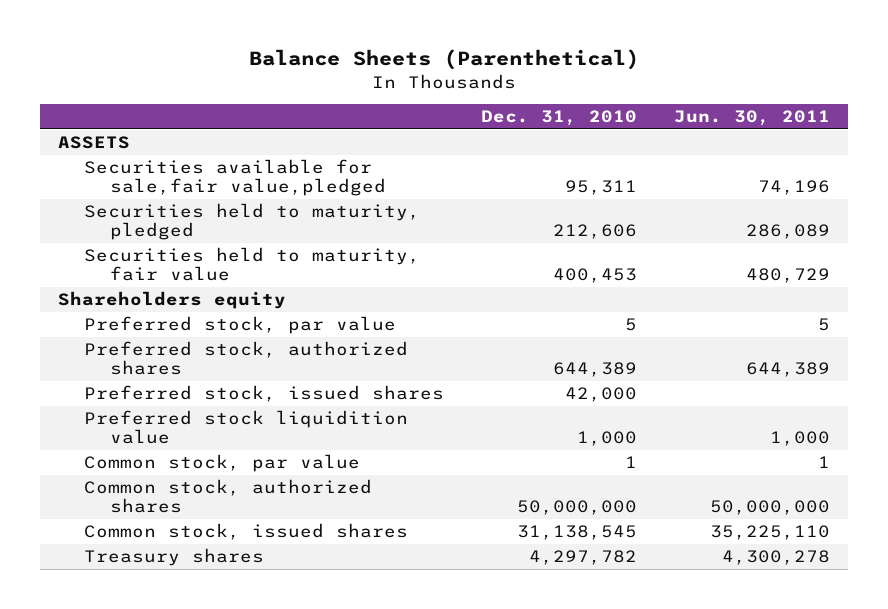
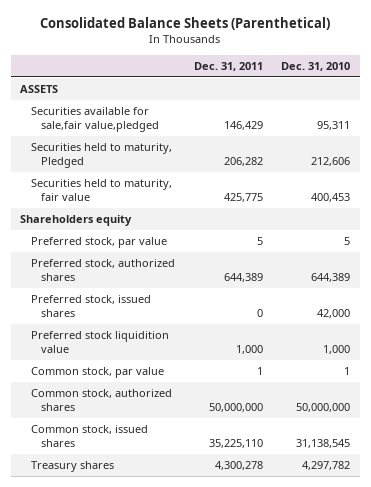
- Balance Sheets (Parenthetical)
+ Consolidated Balance Sheets (Parenthetical)
- | Dec. 31, 2010 | Jun. 30, 2011
+ | Dec. 31, 2011 | Dec. 31, 2010
- Securities held to maturity, pledged | 212,606 | 286,089
+ Securities held to maturity, Pledged | 206,282 | 212,606

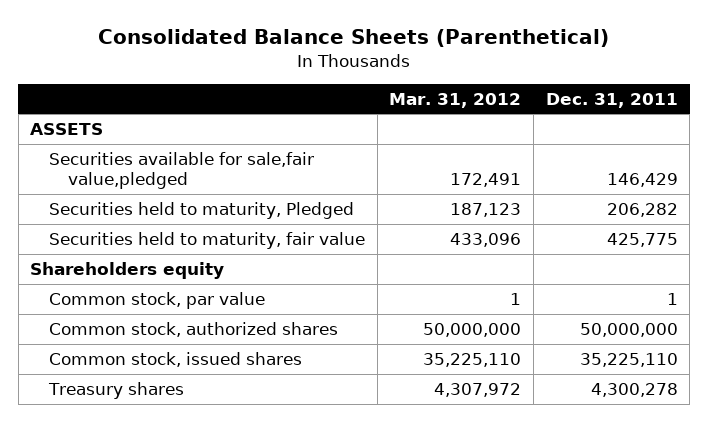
- | Dec. 31, 2011 | Dec. 31, 2010
+ | Mar. 31, 2012 | Dec. 31, 2011
- Preferred stock, par value | 5 | 5
- Preferred stock, authorized shares | 644,389 | 644,389
- Preferred stock, issued shares | 0 | 42,000
- Preferred stock liquidition value | 1,000 | 1,000

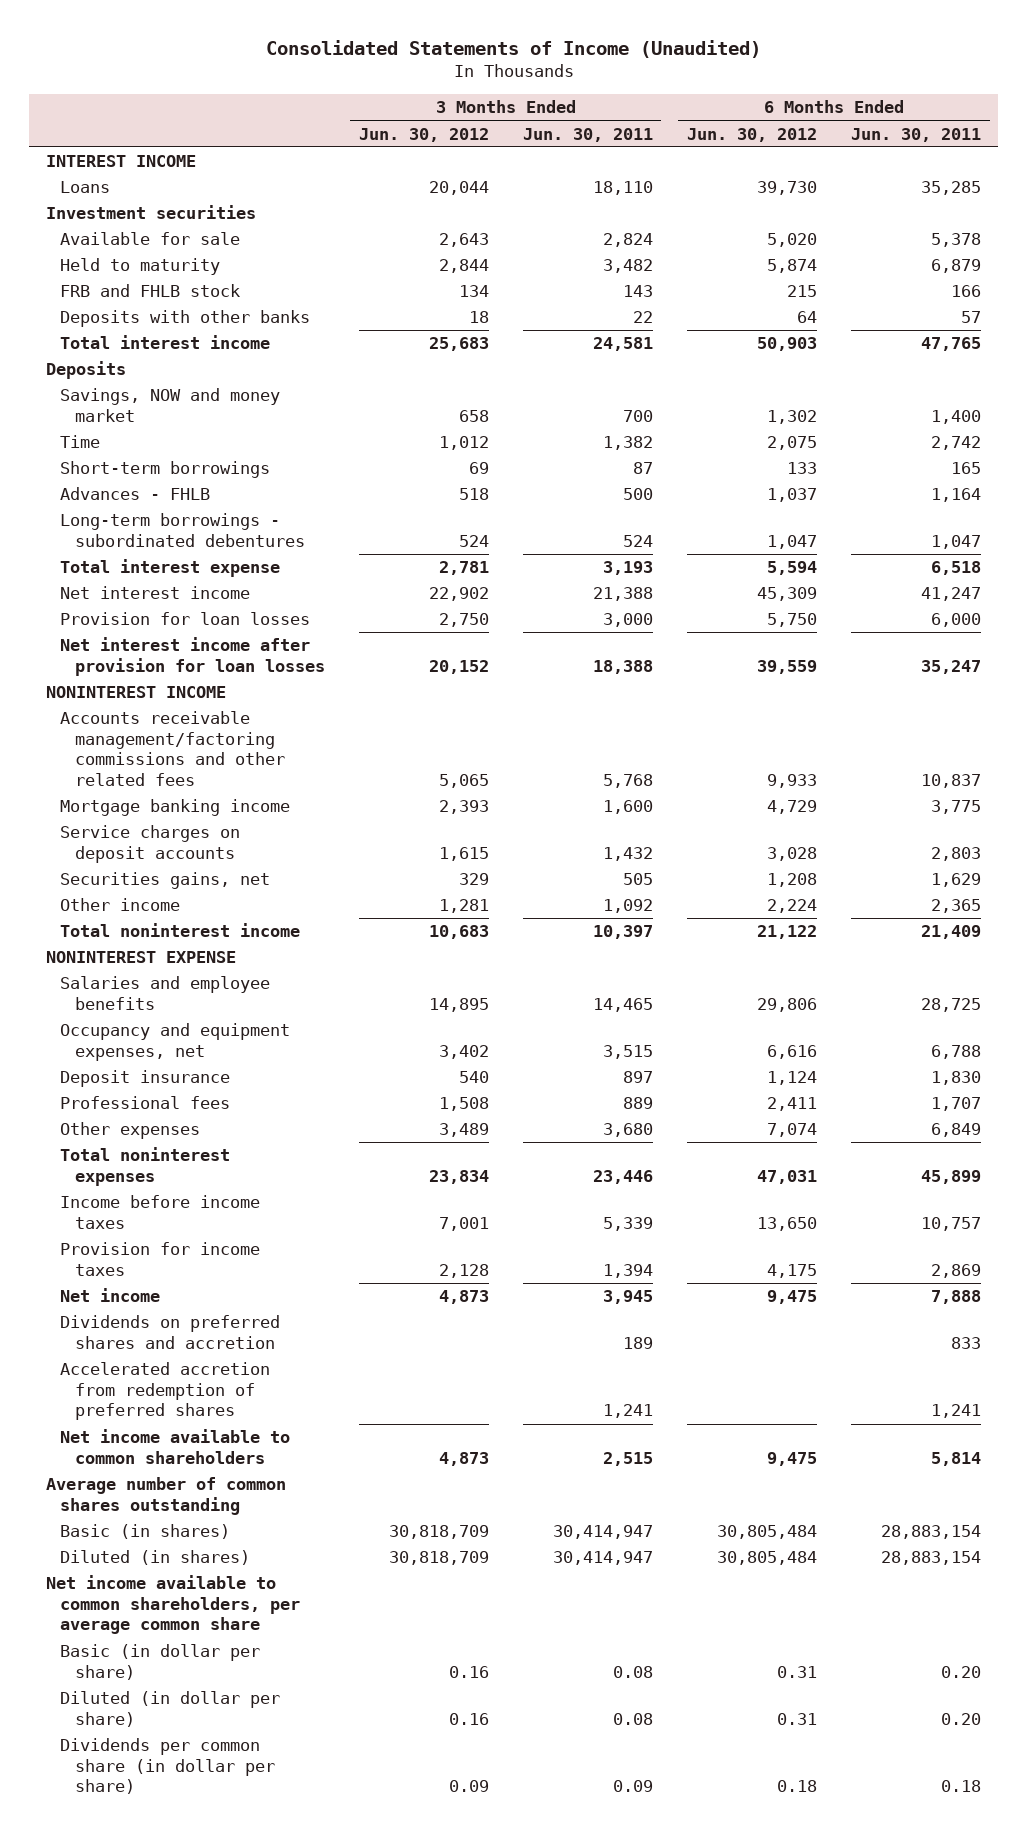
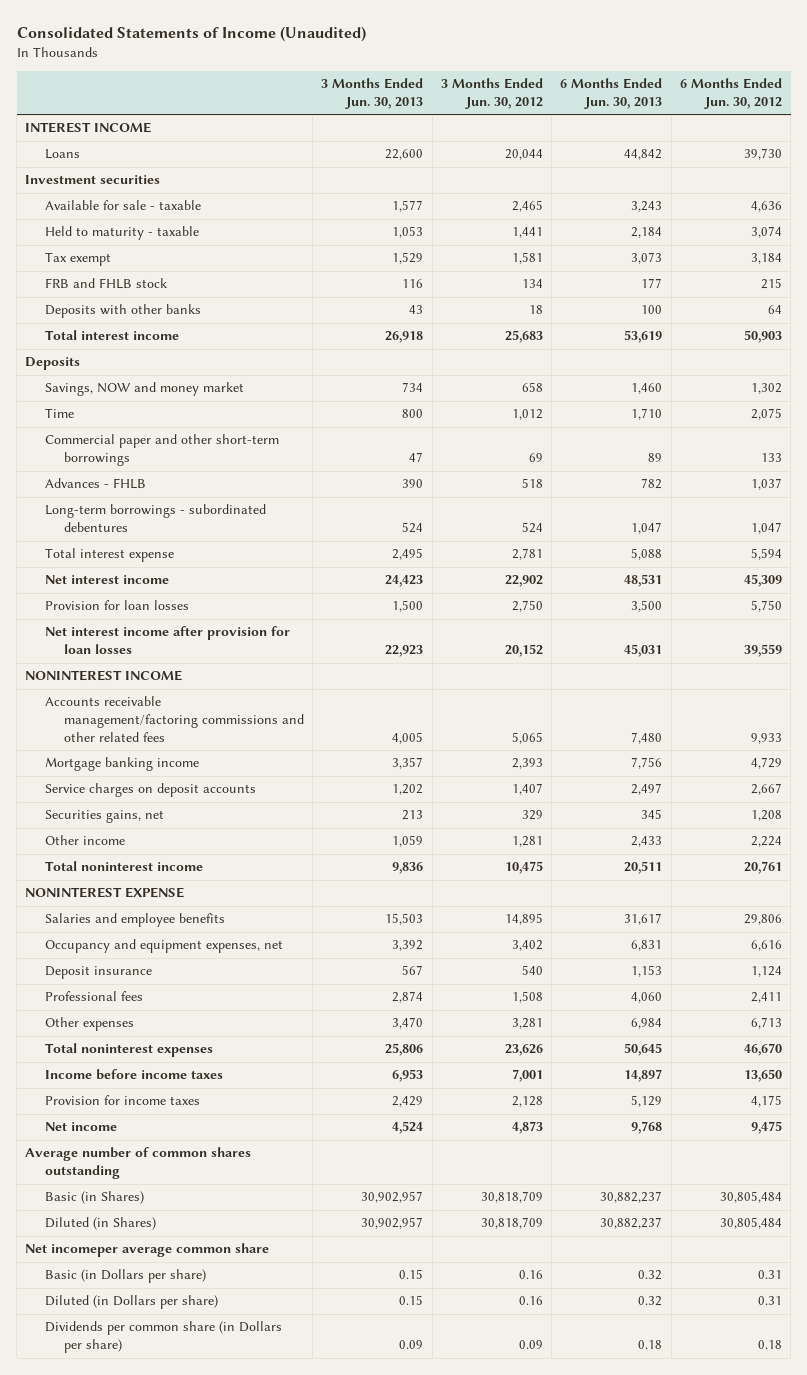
- | 3 Months Ended Jun. 30, 2012 | 3 Months Ended Jun. 30, 2011 | 6 Months Ended Jun. 30, 2012 | 6 Months Ended Jun. 30, 2011
+ | 3 Months Ended Jun. 30, 2013 | 3 Months Ended Jun. 30, 2012 | 6 Months Ended Jun. 30, 2013 | 6 Months Ended Jun. 30, 2012
- Available for sale | 2,643 | 2,824 | 5,020 | 5,378
- Held to maturity | 2,844 | 3,482 | 5,874 | 6,879
+ Available for sale - taxable | 1,577 | 2,465 | 3,243 | 4,636
+ Held to maturity - taxable | 1,053 | 1,441 | 2,184 | 3,074
+ Tax exempt | 1,529 | 1,581 | 3,073 | 3,184
- Short-term borrowings | 69 | 87 | 133 | 165
+ Commercial paper and other short-term borrowings | 47 | 69 | 89 | 133
- Service charges on deposit accounts | 1,615 | 1,432 | 3,028 | 2,803
+ Service charges on deposit accounts | 1,202 | 1,407 | 2,497 | 2,667
- Total noninterest income | 10,683 | 10,397 | 21,122 | 21,409
+ Total noninterest income | 9,836 | 10,475 | 20,511 | 20,761
- Other expenses | 3,489 | 3,680 | 7,074 | 6,849
- Total noninterest expenses | 23,834 | 23,446 | 47,031 | 45,899
+ Other expenses | 3,470 | 3,281 | 6,984 | 6,713
+ Total noninterest expenses | 25,806 | 23,626 | 50,645 | 46,670
- Dividends on preferred shares and accretion | | 189 | | 833
- Accelerated accretion from redemption of preferred shares | | 1,241 | | 1,241
- Net income available to common shareholders | 4,873 | 2,515 | 9,475 | 5,814
- Basic (in shares) | 30,818,709 | 30,414,947 | 30,805,484 | 28,883,154
- Diluted (in shares) | 30,818,709 | 30,414,947 | 30,805,484 | 28,883,154
- Net income available to common shareholders, per average common share
- Basic (in dollar per share) | 0.16 | 0.08 | 0.31 | 0.20
- Diluted (in dollar per share) | 0.16 | 0.08 | 0.31 | 0.20
- Dividends per common share (in dollar per share) | 0.09 | 0.09 | 0.18 | 0.18
+ Basic (in Shares) | 30,902,957 | 30,818,709 | 30,882,237 | 30,805,484
+ Diluted (in Shares) | 30,902,957 | 30,818,709 | 30,882,237 | 30,805,484
+ Net incomeper average common share
+ Basic (in Dollars per share) | 0.15 | 0.16 | 0.32 | 0.31
+ Diluted (in Dollars per share) | 0.15 | 0.16 | 0.32 | 0.31
+ Dividends per common share (in Dollars per share) | 0.09 | 0.09 | 0.18 | 0.18

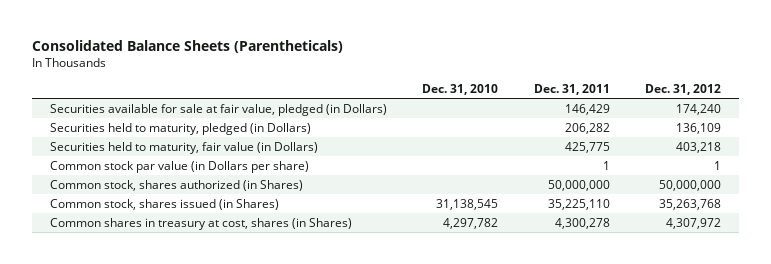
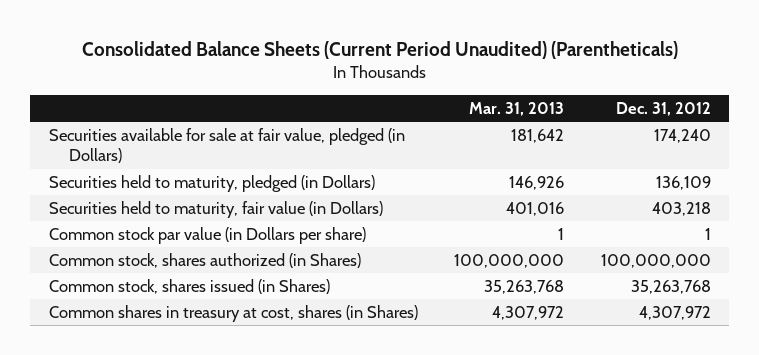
- Consolidated Balance Sheets (Parentheticals)
+ Consolidated Balance Sheets (Current Period Unaudited) (Parentheticals)
- | Dec. 31, 2010 | Dec. 31, 2011 | Dec. 31, 2012
+ | Mar. 31, 2013 | Dec. 31, 2012
- Common stock, shares authorized (in Shares) | | 50,000,000 | 50,000,000
+ Common stock, shares authorized (in Shares) | 100,000,000 | 100,000,000

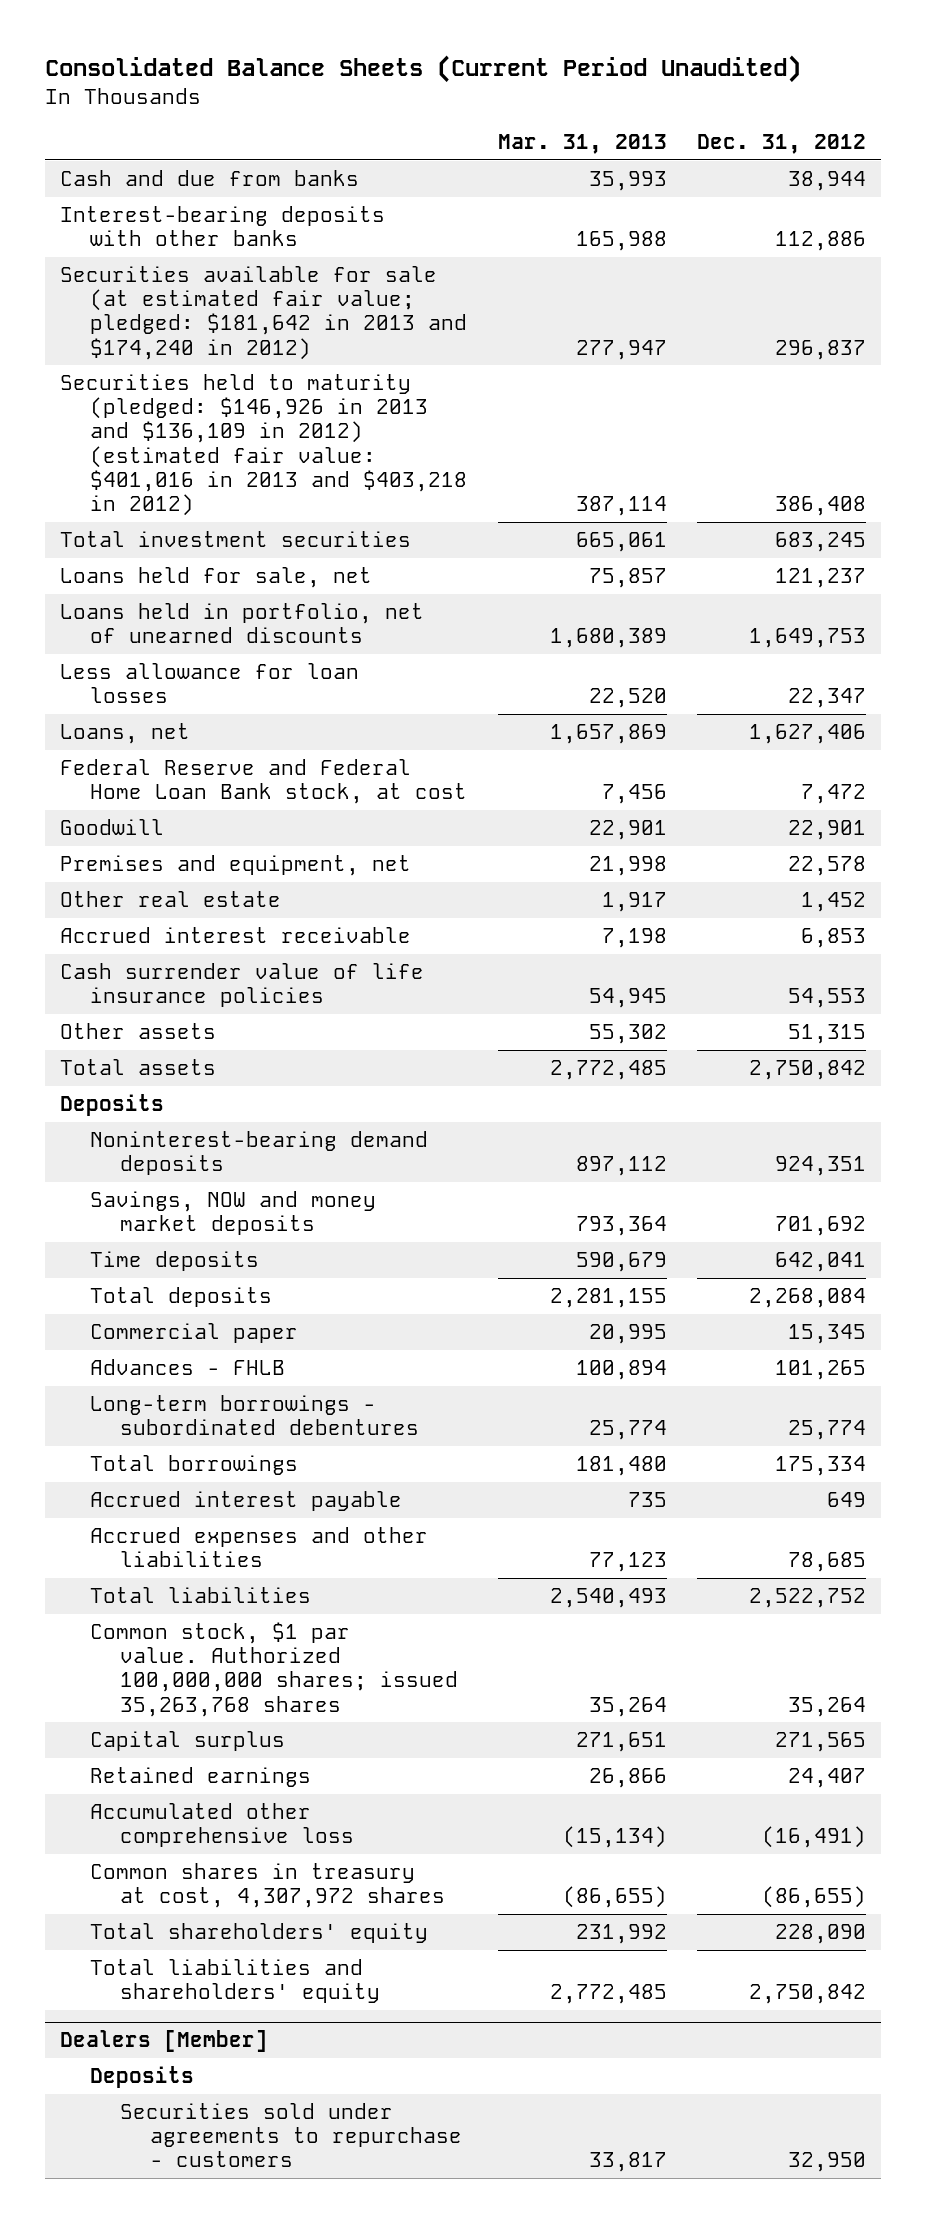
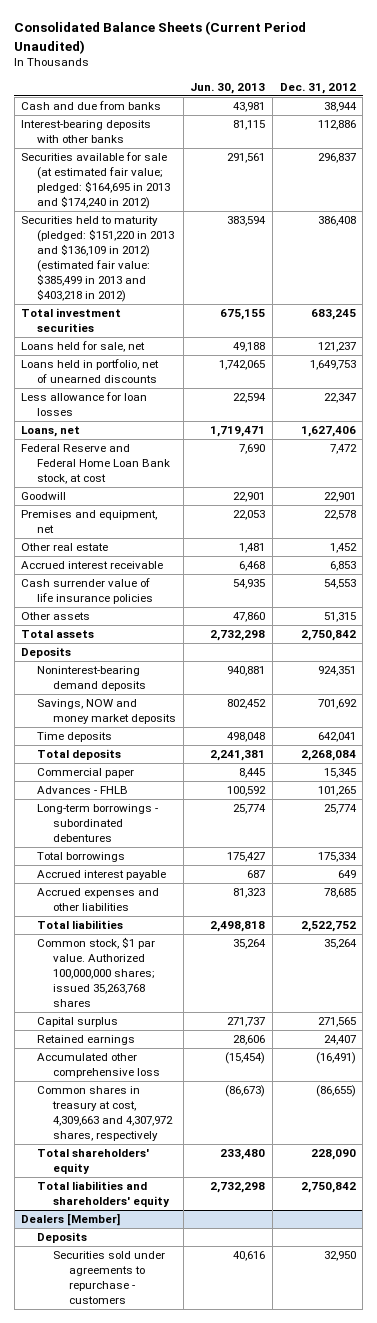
- | Mar. 31, 2013 | Dec. 31, 2012
+ | Jun. 30, 2013 | Dec. 31, 2012
- Securities available for sale (at estimated fair value; pledged: $181,642 in 2013 and $174,240 in 2012) | 277,947 | 296,837
- Securities held to maturity (pledged: $146,926 in 2013 and $136,109 in 2012) (estimated fair value: $401,016 in 2013 and $403,218 in 2012) | 387,114 | 386,408
+ Securities available for sale (at estimated fair value; pledged: $164,695 in 2013 and $174,240 in 2012) | 291,561 | 296,837
+ Securities held to maturity (pledged: $151,220 in 2013 and $136,109 in 2012) (estimated fair value: $385,499 in 2013 and $403,218 in 2012) | 383,594 | 386,408
- Common shares in treasury at cost, 4,307,972 shares | (86,655) | (86,655)
+ Common shares in treasury at cost, 4,309,663 and 4,307,972 shares, respectively | (86,673) | (86,655)

